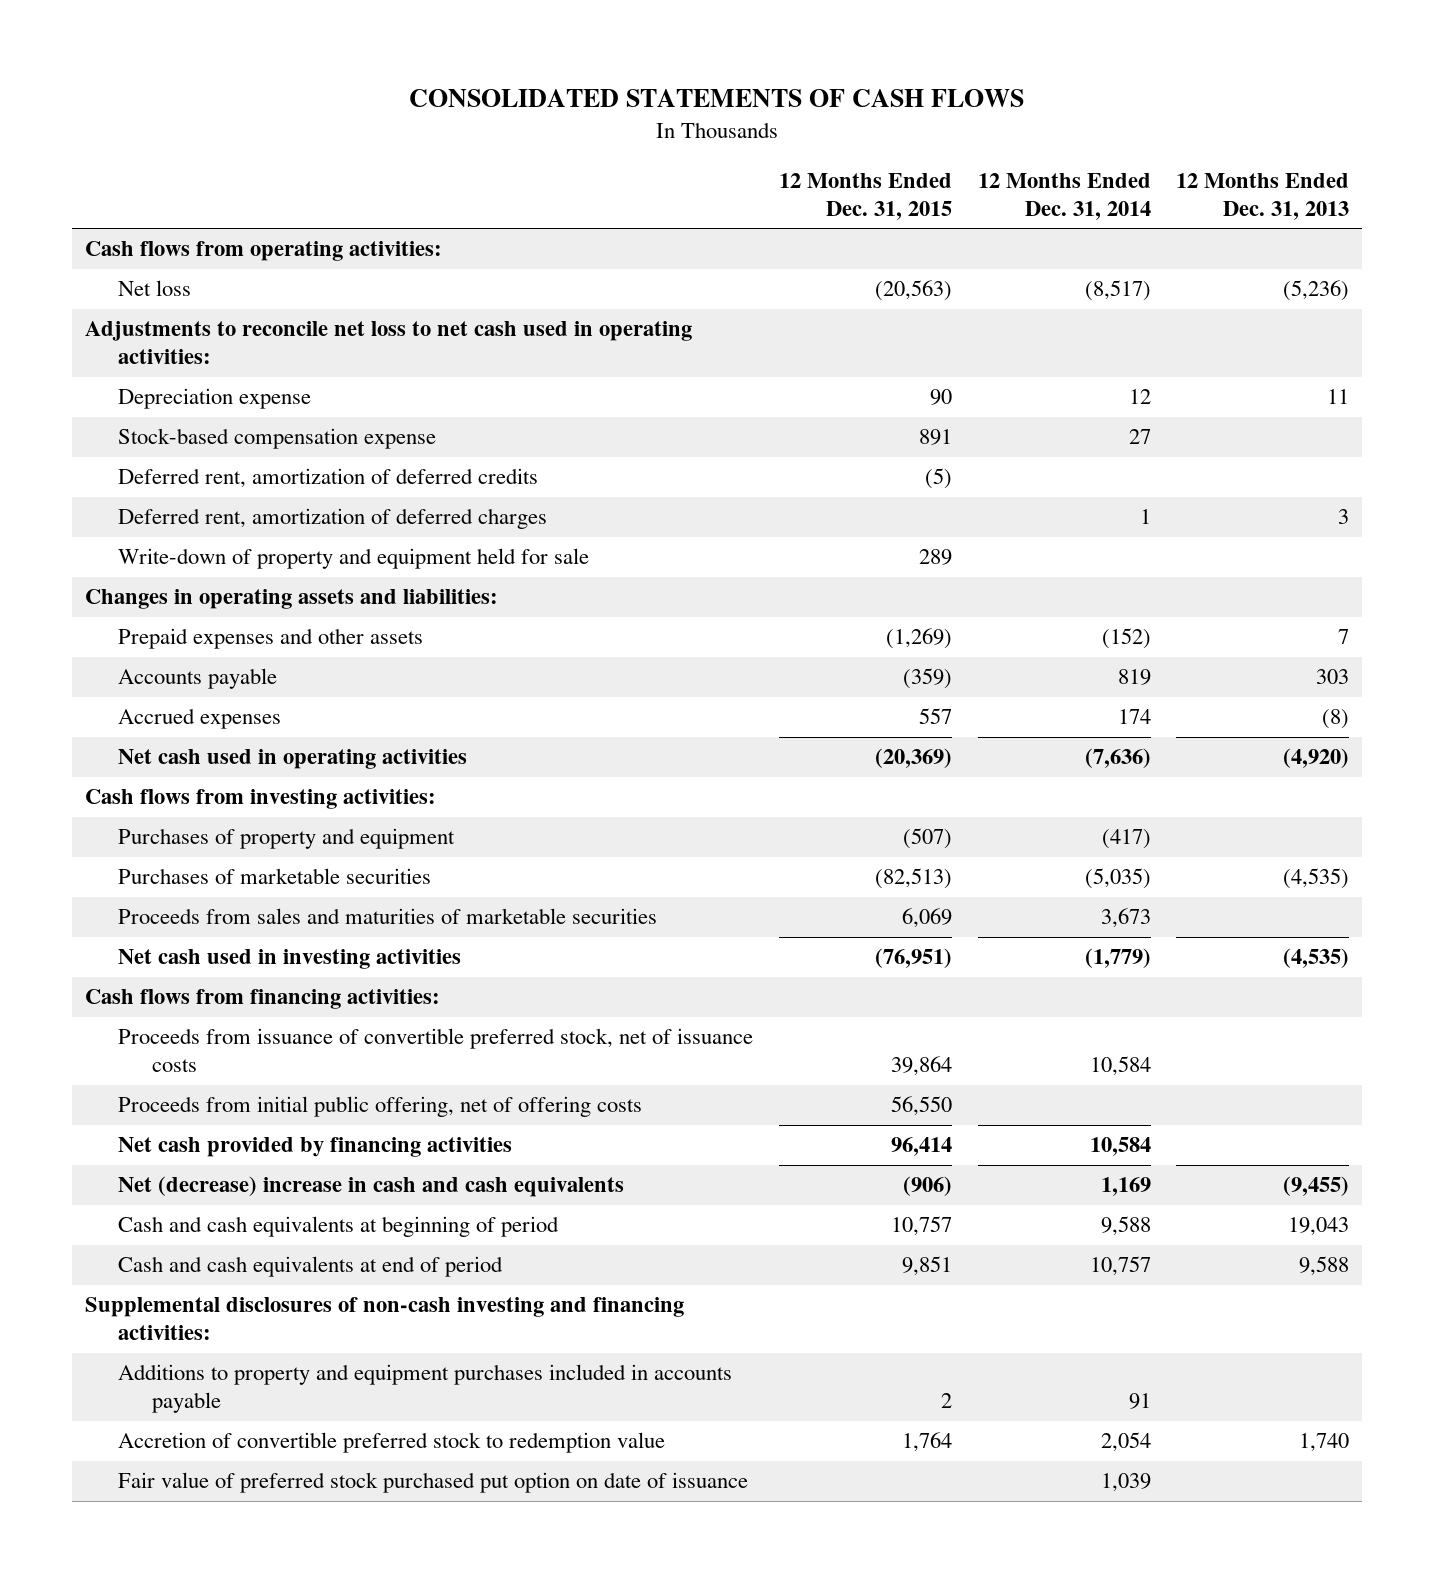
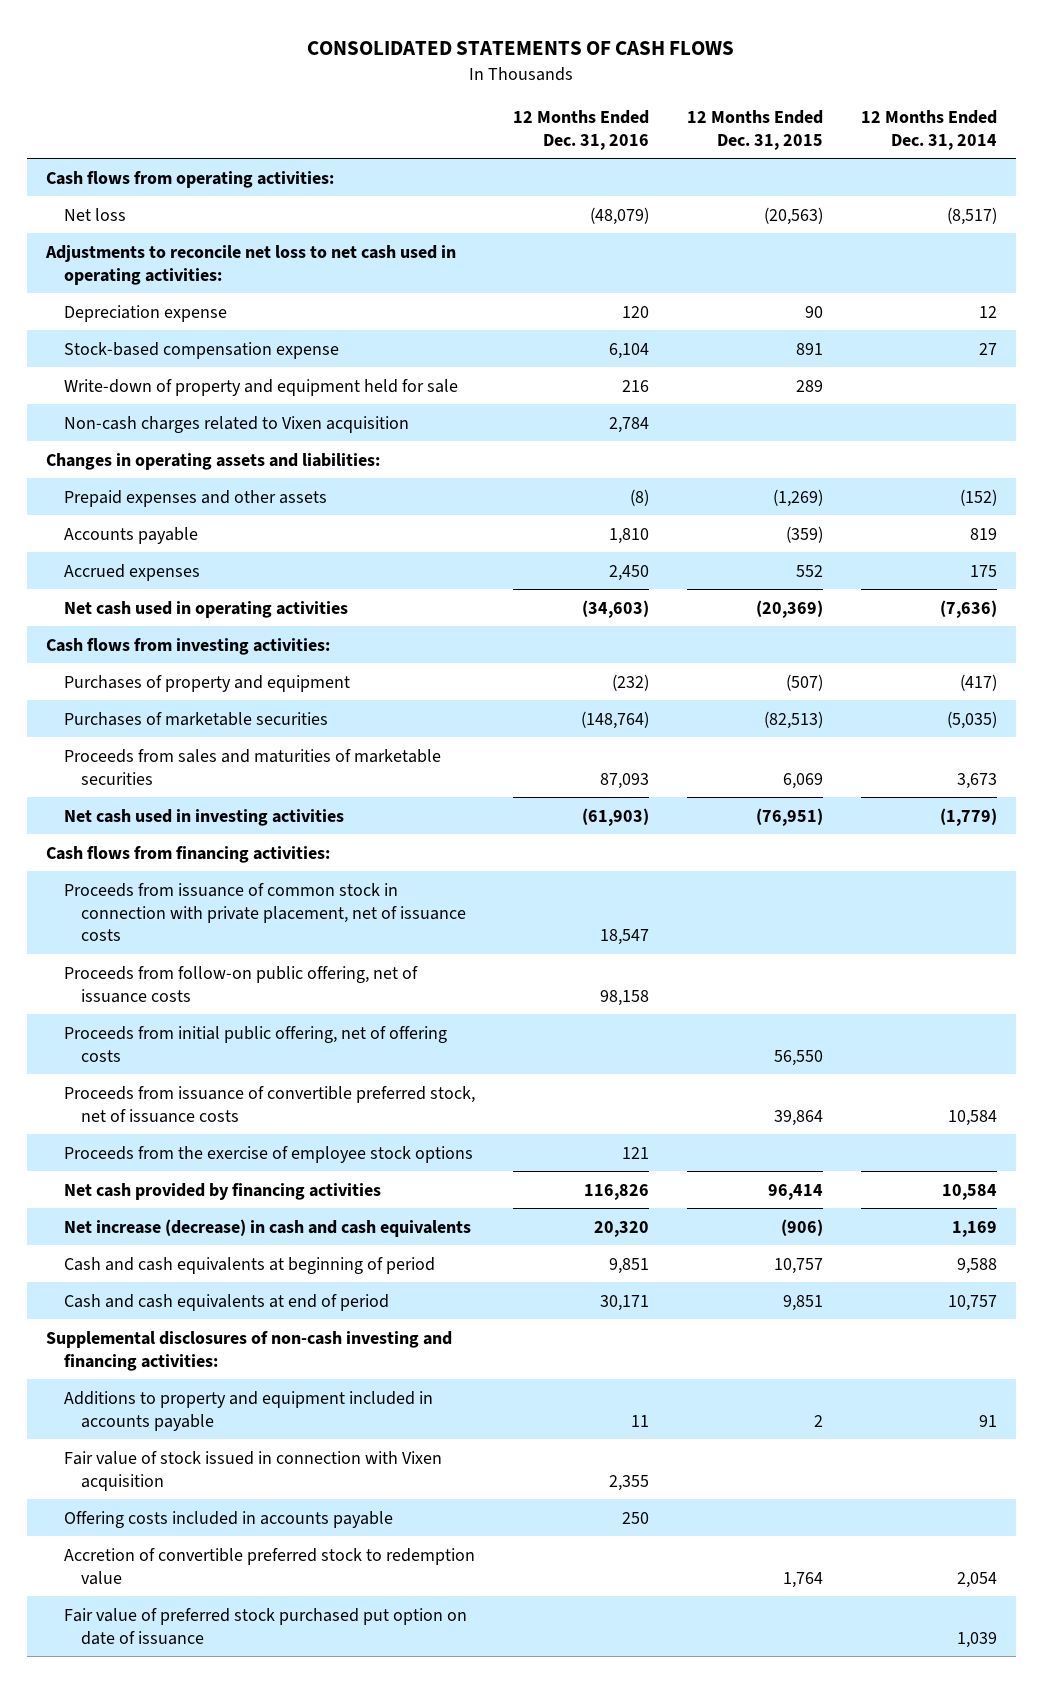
- | 12 Months Ended Dec. 31, 2015 | 12 Months Ended Dec. 31, 2014 | 12 Months Ended Dec. 31, 2013
+ | 12 Months Ended Dec. 31, 2016 | 12 Months Ended Dec. 31, 2015 | 12 Months Ended Dec. 31, 2014
- Deferred rent, amortization of deferred credits | (5) | |
- Deferred rent, amortization of deferred charges | | 1 | 3
+ Non-cash charges related to Vixen acquisition | 2,784 | |
- Accrued expenses | 557 | 174 | (8)
+ Accrued expenses | 2,450 | 552 | 175
+ Proceeds from issuance of common stock in connection with private placement, net of issuance costs | 18,547 | |
+ Proceeds from follow-on public offering, net of issuance costs | 98,158 | |
moved down: Proceeds from issuance of convertible preferred stock, net of issuance costs | | 39,864 | 10,584
+ Proceeds from the exercise of employee stock options | 121 | |
- Net (decrease) increase in cash and cash equivalents | (906) | 1,169 | (9,455)
+ Net increase (decrease) in cash and cash equivalents | 20,320 | (906) | 1,169
- Additions to property and equipment purchases included in accounts payable | 2 | 91 |
+ Additions to property and equipment included in accounts payable | 11 | 2 | 91
+ Fair value of stock issued in connection with Vixen acquisition | 2,355 | |
+ Offering costs included in accounts payable | 250 | |

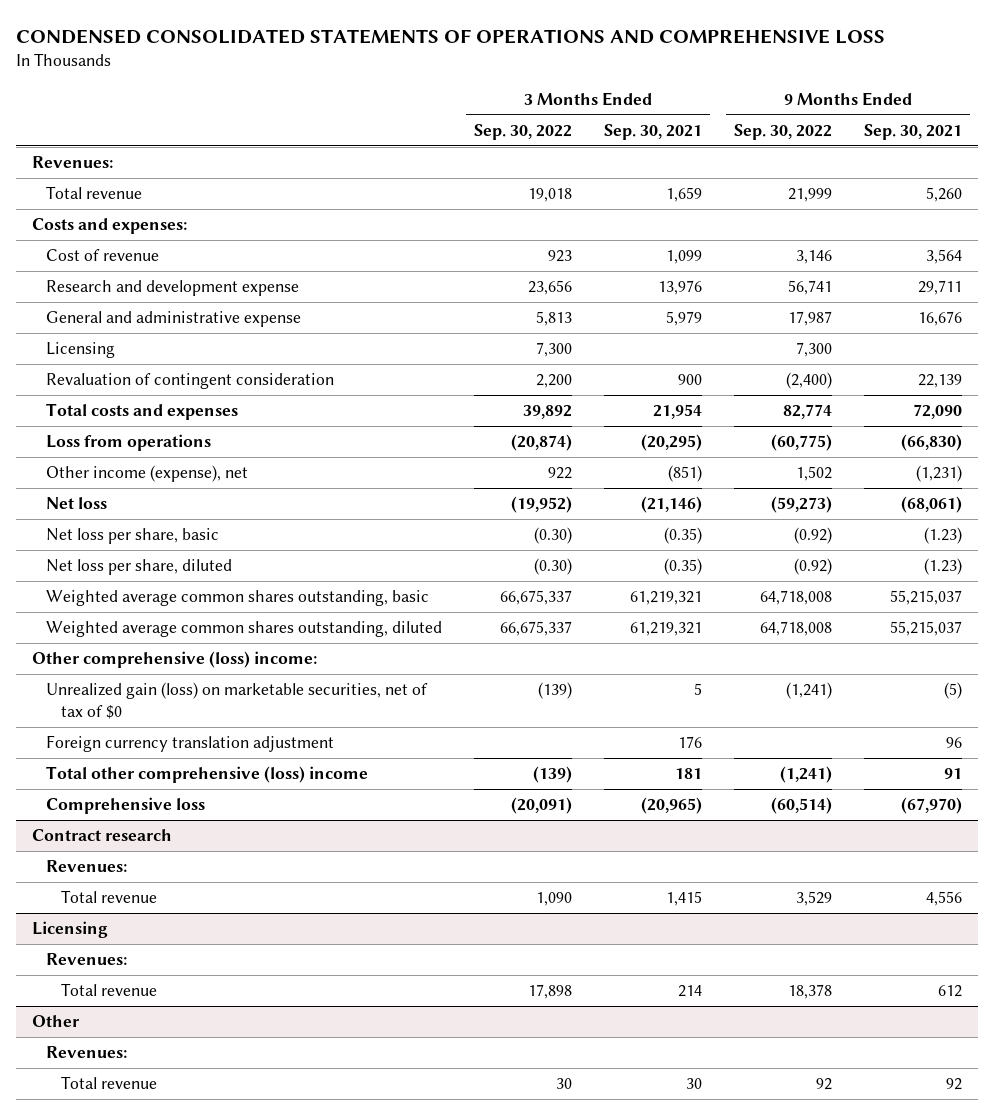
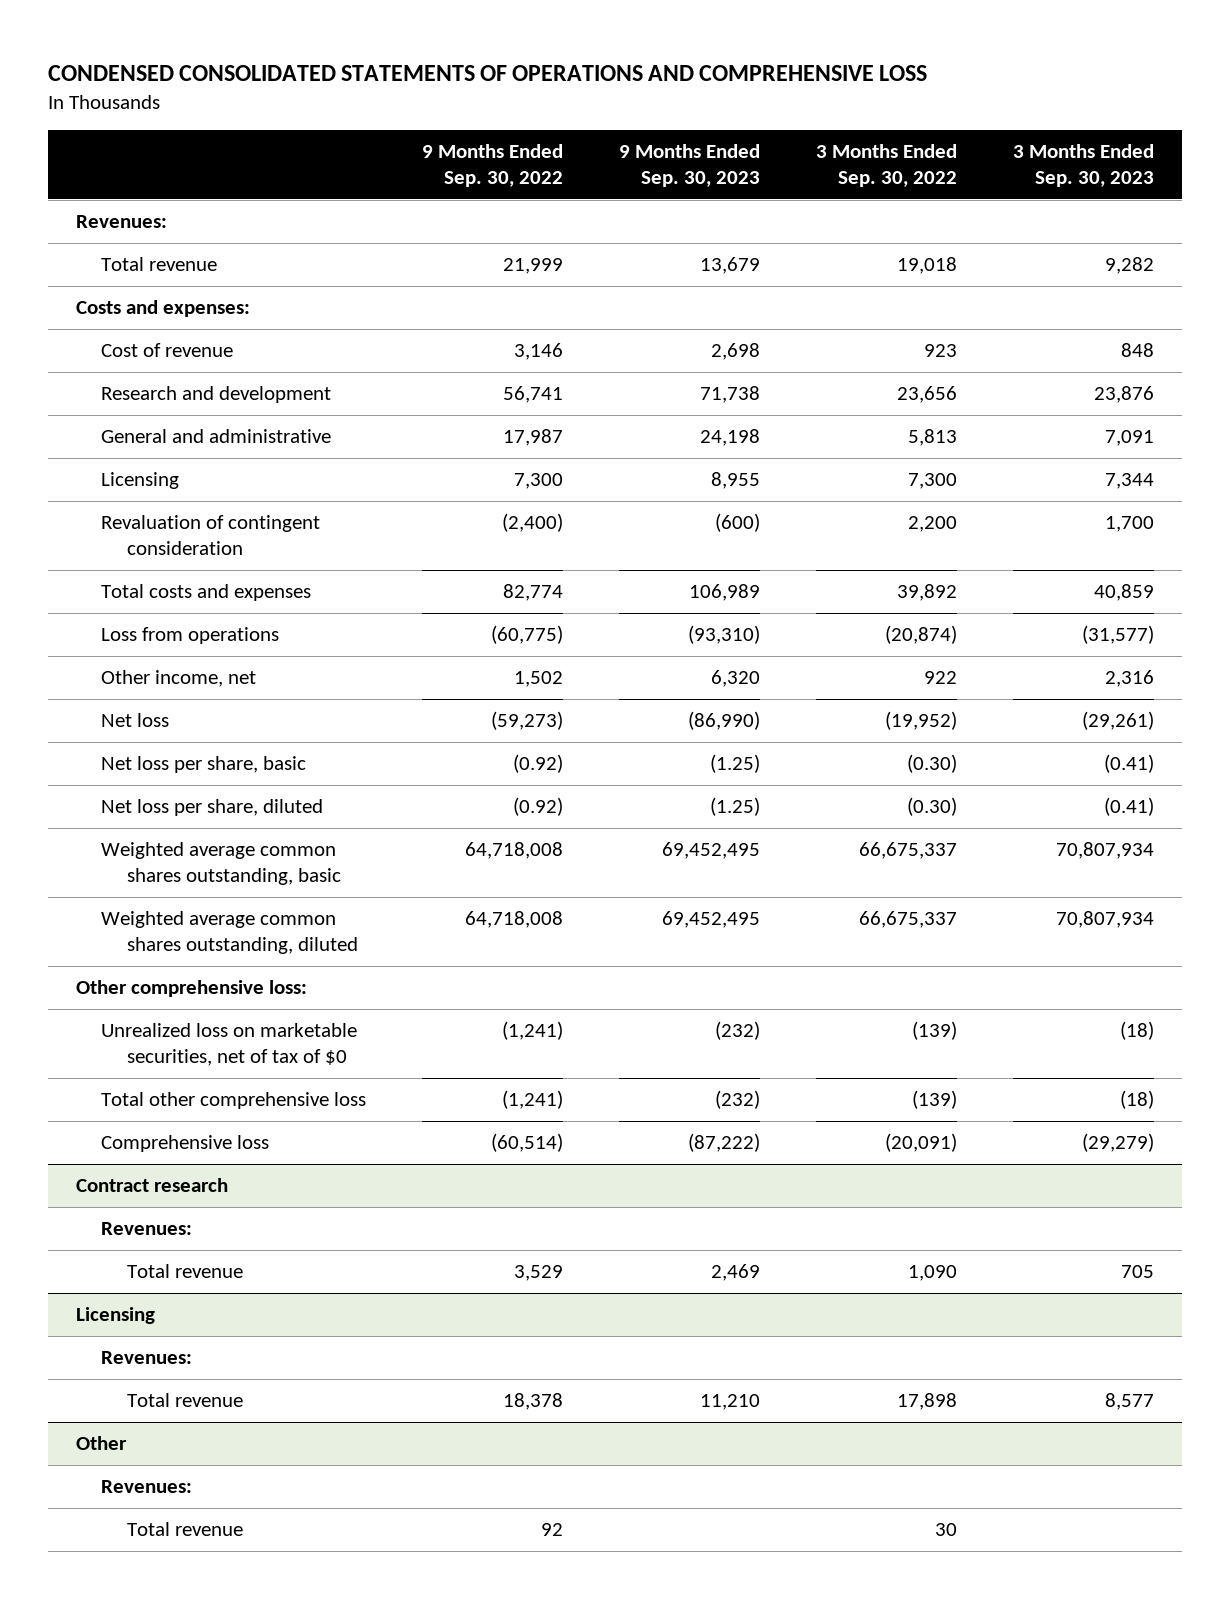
- | 3 Months Ended Sep. 30, 2022 | 3 Months Ended Sep. 30, 2021 | 9 Months Ended Sep. 30, 2022 | 9 Months Ended Sep. 30, 2021
+ | 9 Months Ended Sep. 30, 2022 | 9 Months Ended Sep. 30, 2023 | 3 Months Ended Sep. 30, 2022 | 3 Months Ended Sep. 30, 2023
- Research and development expense | 23,656 | 13,976 | 56,741 | 29,711
- General and administrative expense | 5,813 | 5,979 | 17,987 | 16,676
+ Research and development | 56,741 | 71,738 | 23,656 | 23,876
+ General and administrative | 17,987 | 24,198 | 5,813 | 7,091
- Other income (expense), net | 922 | (851) | 1,502 | (1,231)
+ Other income, net | 1,502 | 6,320 | 922 | 2,316
- Other comprehensive (loss) income:
- Unrealized gain (loss) on marketable securities, net of tax of $0 | (139) | 5 | (1,241) | (5)
- Foreign currency translation adjustment | | 176 | | 96
- Total other comprehensive (loss) income | (139) | 181 | (1,241) | 91
+ Other comprehensive loss:
+ Unrealized loss on marketable securities, net of tax of $0 | (1,241) | (232) | (139) | (18)
+ Total other comprehensive loss | (1,241) | (232) | (139) | (18)

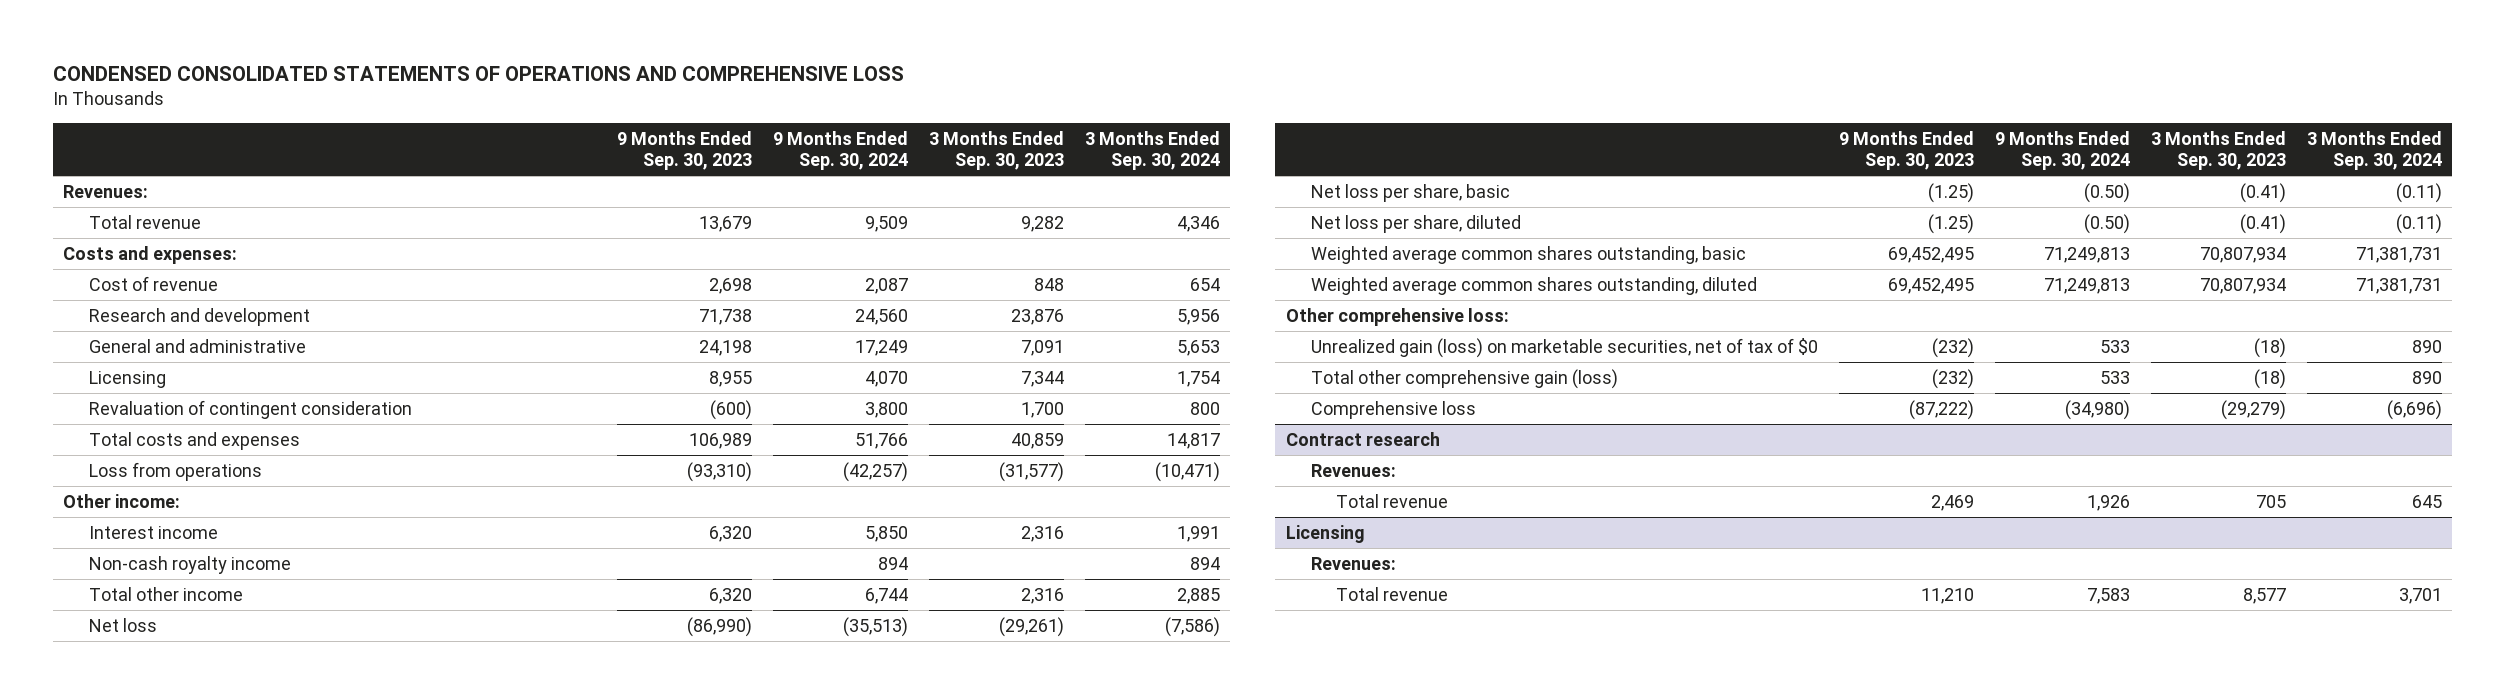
- | 9 Months Ended Sep. 30, 2022 | 9 Months Ended Sep. 30, 2023 | 3 Months Ended Sep. 30, 2022 | 3 Months Ended Sep. 30, 2023
+ | 9 Months Ended Sep. 30, 2023 | 9 Months Ended Sep. 30, 2024 | 3 Months Ended Sep. 30, 2023 | 3 Months Ended Sep. 30, 2024
- Other income, net | 1,502 | 6,320 | 922 | 2,316
+ Other income:
+ Interest income | 6,320 | 5,850 | 2,316 | 1,991
+ Non-cash royalty income | | 894 | | 894
+ Total other income | 6,320 | 6,744 | 2,316 | 2,885
- Unrealized loss on marketable securities, net of tax of $0 | (1,241) | (232) | (139) | (18)
- Total other comprehensive loss | (1,241) | (232) | (139) | (18)
+ Unrealized gain (loss) on marketable securities, net of tax of $0 | (232) | 533 | (18) | 890
+ Total other comprehensive gain (loss) | (232) | 533 | (18) | 890
- Other
- Revenues:
- Total revenue | 92 | | 30 |

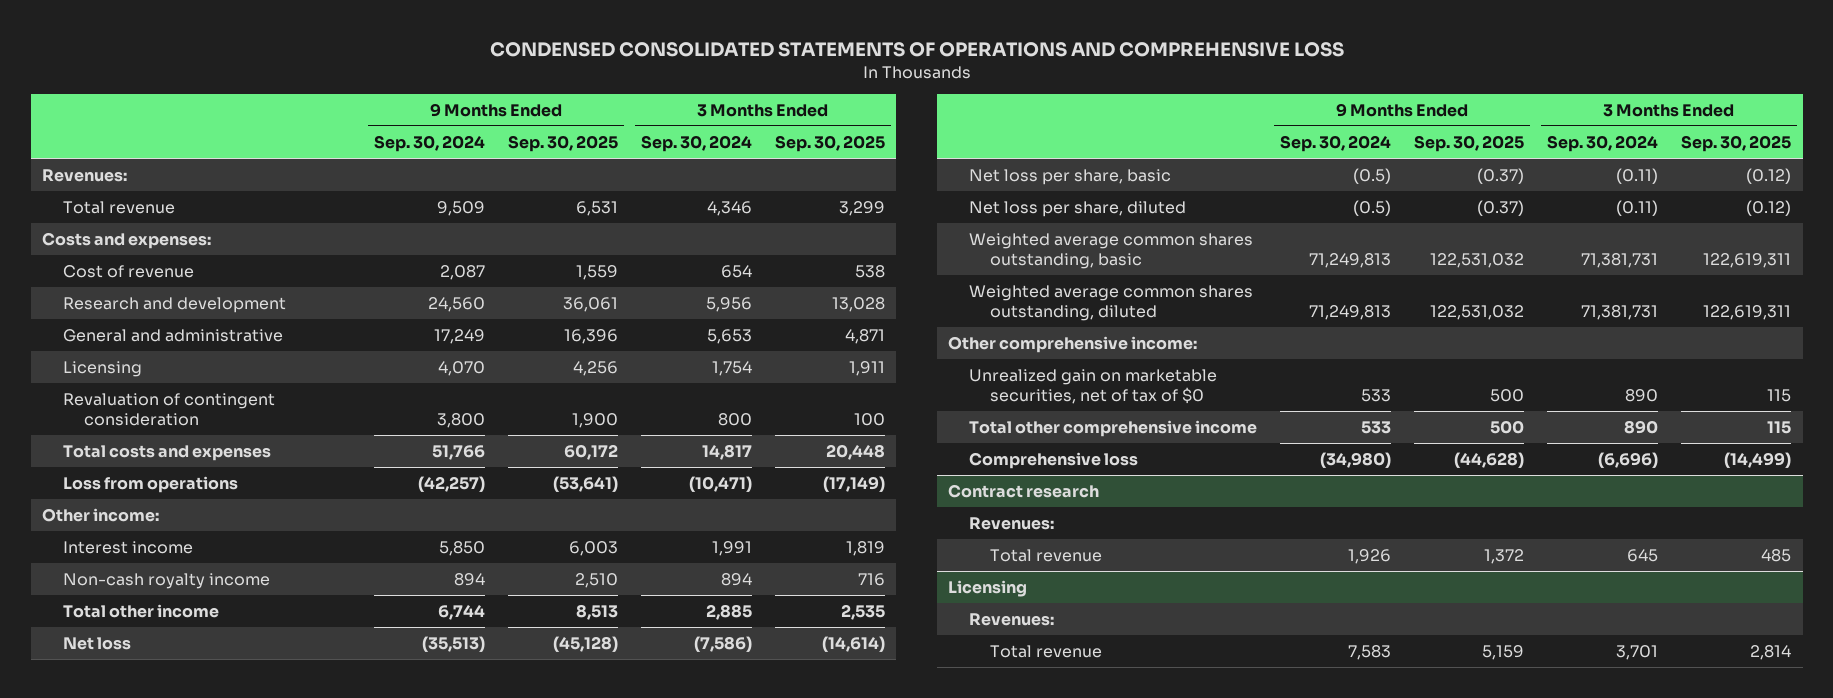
- | 9 Months Ended Sep. 30, 2023 | 9 Months Ended Sep. 30, 2024 | 3 Months Ended Sep. 30, 2023 | 3 Months Ended Sep. 30, 2024
+ | 9 Months Ended Sep. 30, 2024 | 9 Months Ended Sep. 30, 2025 | 3 Months Ended Sep. 30, 2024 | 3 Months Ended Sep. 30, 2025
- Net loss per share, basic | (1.25) | (0.50) | (0.41) | (0.11)
- Net loss per share, diluted | (1.25) | (0.50) | (0.41) | (0.11)
+ Net loss per share, basic | (0.5) | (0.37) | (0.11) | (0.12)
+ Net loss per share, diluted | (0.5) | (0.37) | (0.11) | (0.12)
- Other comprehensive loss:
- Unrealized gain (loss) on marketable securities, net of tax of $0 | (232) | 533 | (18) | 890
- Total other comprehensive gain (loss) | (232) | 533 | (18) | 890
+ Other comprehensive income:
+ Unrealized gain on marketable securities, net of tax of $0 | 533 | 500 | 890 | 115
+ Total other comprehensive income | 533 | 500 | 890 | 115

